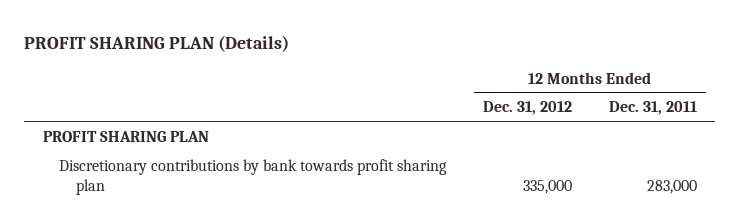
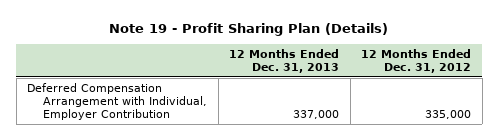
- PROFIT SHARING PLAN (Details)
+ Note 19 - Profit Sharing Plan (Details)
- | 12 Months Ended Dec. 31, 2012 | 12 Months Ended Dec. 31, 2011
+ | 12 Months Ended Dec. 31, 2013 | 12 Months Ended Dec. 31, 2012
- PROFIT SHARING PLAN
- Discretionary contributions by bank towards profit sharing plan | 335,000 | 283,000
+ Deferred Compensation Arrangement with Individual, Employer Contribution | 337,000 | 335,000

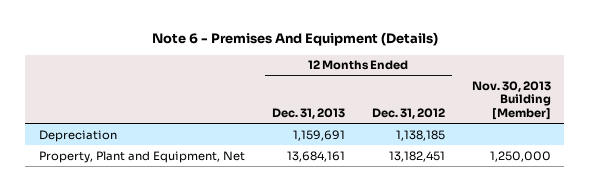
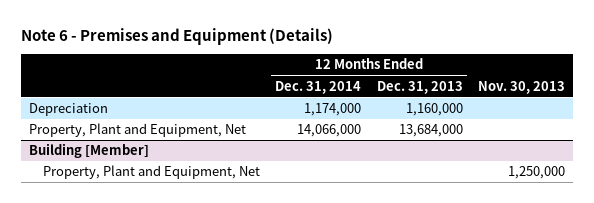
- Note 6 - Premises And Equipment (Details)
+ Note 6 - Premises and Equipment (Details)
- | 12 Months Ended Dec. 31, 2013 | 12 Months Ended Dec. 31, 2012 | Nov. 30, 2013 Building [Member]
+ | 12 Months Ended Dec. 31, 2014 | 12 Months Ended Dec. 31, 2013 | Nov. 30, 2013
- Depreciation | 1,159,691 | 1,138,185 |
- Property, Plant and Equipment, Net | 13,684,161 | 13,182,451 | 1,250,000
+ Depreciation | 1,174,000 | 1,160,000 |
+ Property, Plant and Equipment, Net | 14,066,000 | 13,684,000 |
+ Building [Member]
+ Property, Plant and Equipment, Net | | | 1,250,000

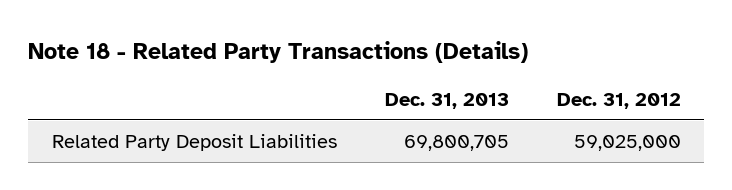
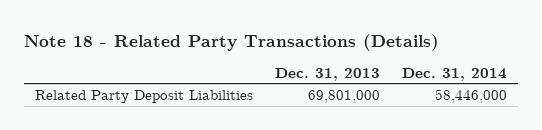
- | Dec. 31, 2013 | Dec. 31, 2012
+ | Dec. 31, 2013 | Dec. 31, 2014
- Related Party Deposit Liabilities | 69,800,705 | 59,025,000
+ Related Party Deposit Liabilities | 69,801,000 | 58,446,000

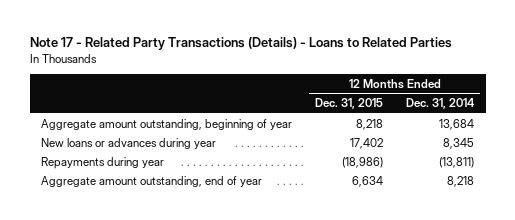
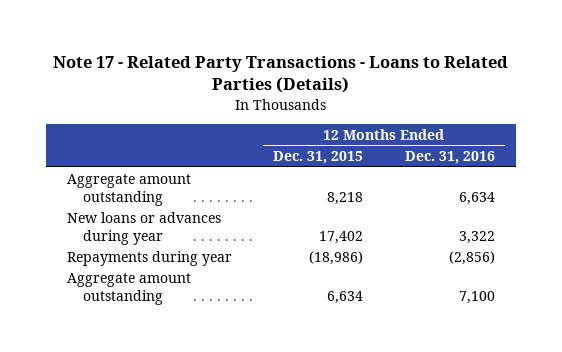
- Note 17 - Related Party Transactions (Details) - Loans to Related Parties
+ Note 17 - Related Party Transactions - Loans to Related Parties (Details)
- | 12 Months Ended Dec. 31, 2015 | 12 Months Ended Dec. 31, 2014
+ | 12 Months Ended Dec. 31, 2015 | 12 Months Ended Dec. 31, 2016
- Aggregate amount outstanding, beginning of year | 8,218 | 13,684
+ Aggregate amount outstanding | 8,218 | 6,634
- Aggregate amount outstanding, end of year | 6,634 | 8,218
+ Aggregate amount outstanding | 6,634 | 7,100

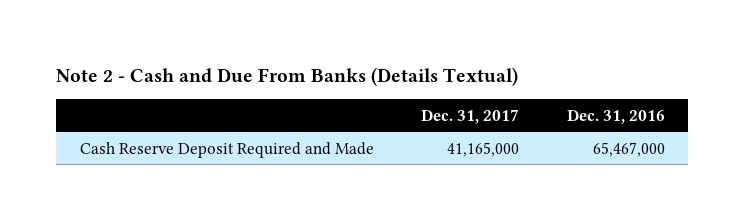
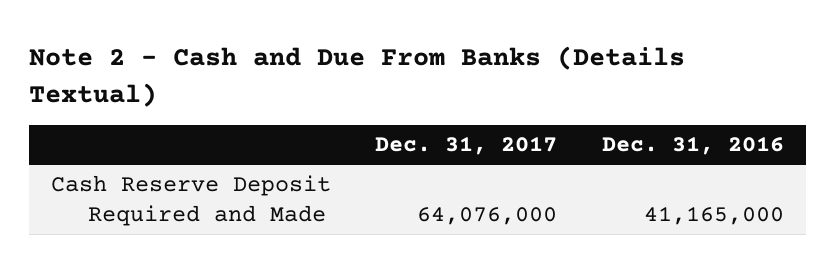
- Cash Reserve Deposit Required and Made | 41,165,000 | 65,467,000
+ Cash Reserve Deposit Required and Made | 64,076,000 | 41,165,000

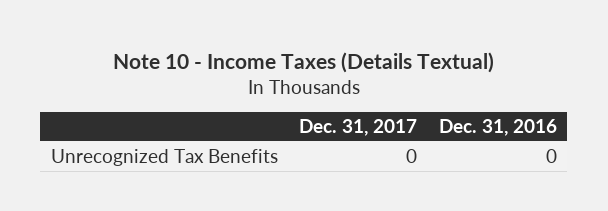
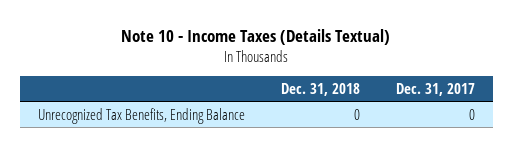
- | Dec. 31, 2017 | Dec. 31, 2016
+ | Dec. 31, 2018 | Dec. 31, 2017
- Unrecognized Tax Benefits | 0 | 0
+ Unrecognized Tax Benefits, Ending Balance | 0 | 0

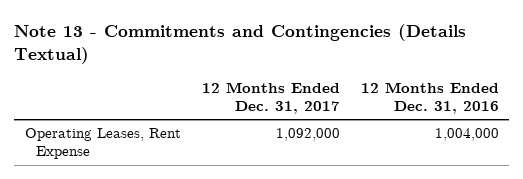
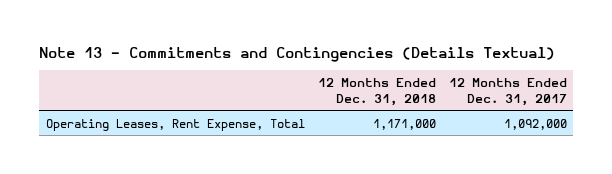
- | 12 Months Ended Dec. 31, 2017 | 12 Months Ended Dec. 31, 2016
+ | 12 Months Ended Dec. 31, 2018 | 12 Months Ended Dec. 31, 2017
- Operating Leases, Rent Expense | 1,092,000 | 1,004,000
+ Operating Leases, Rent Expense, Total | 1,171,000 | 1,092,000

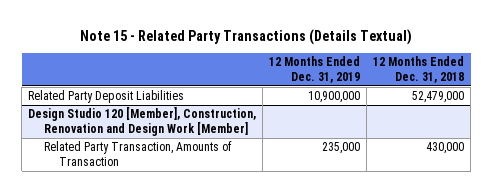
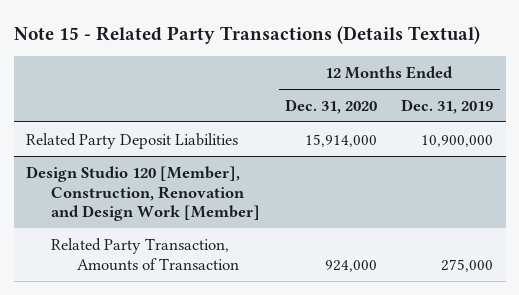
- | 12 Months Ended Dec. 31, 2019 | 12 Months Ended Dec. 31, 2018
+ | 12 Months Ended Dec. 31, 2020 | 12 Months Ended Dec. 31, 2019
@ Design Studio 120 [Member], Construction, Renovation and Design Work [Member]
- Related Party Transaction, Amounts of Transaction | 235,000 | 430,000
+ Related Party Transaction, Amounts of Transaction | 924,000 | 275,000

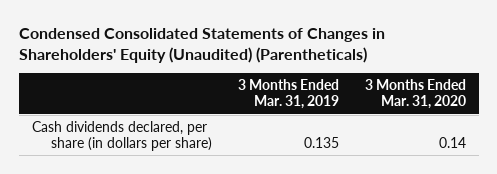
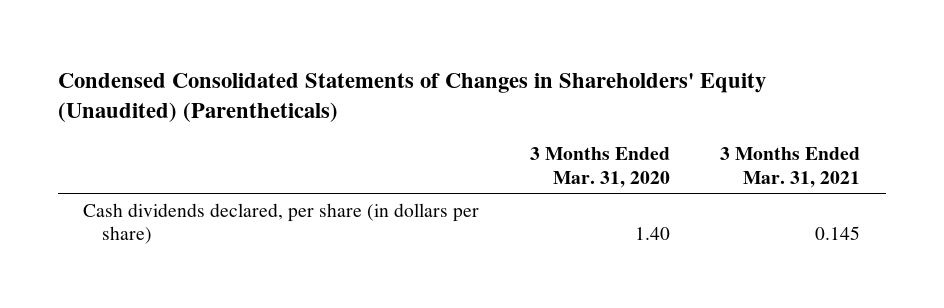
- | 3 Months Ended Mar. 31, 2019 | 3 Months Ended Mar. 31, 2020
+ | 3 Months Ended Mar. 31, 2020 | 3 Months Ended Mar. 31, 2021
- Cash dividends declared, per share (in dollars per share) | 0.135 | 0.14
+ Cash dividends declared, per share (in dollars per share) | 1.40 | 0.145

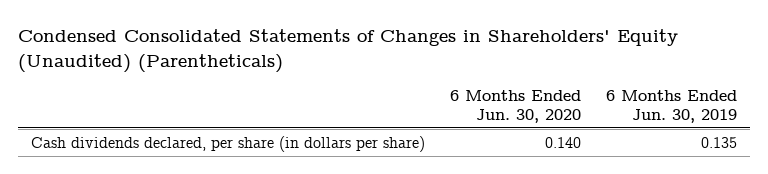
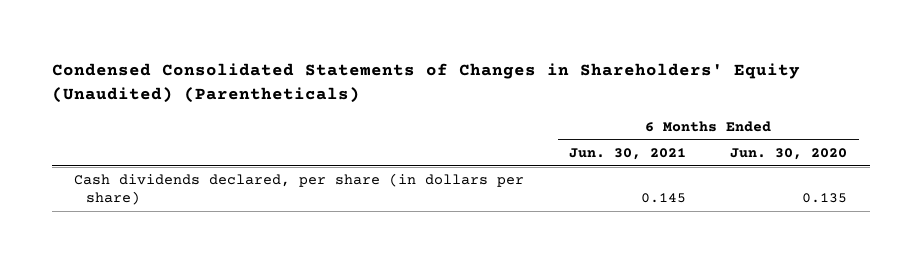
- | 6 Months Ended Jun. 30, 2020 | 6 Months Ended Jun. 30, 2019
+ | 6 Months Ended Jun. 30, 2021 | 6 Months Ended Jun. 30, 2020
- Cash dividends declared, per share (in dollars per share) | 0.140 | 0.135
+ Cash dividends declared, per share (in dollars per share) | 0.145 | 0.135

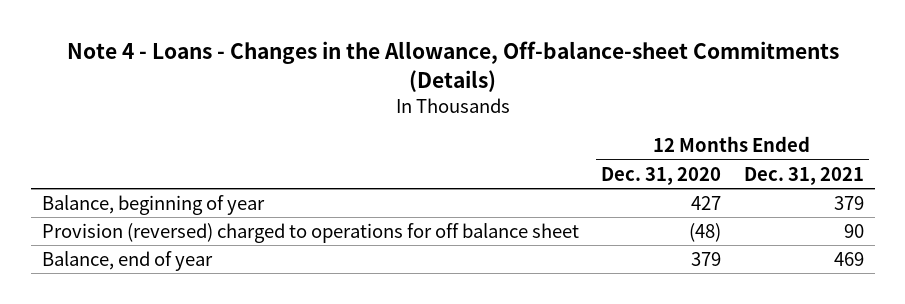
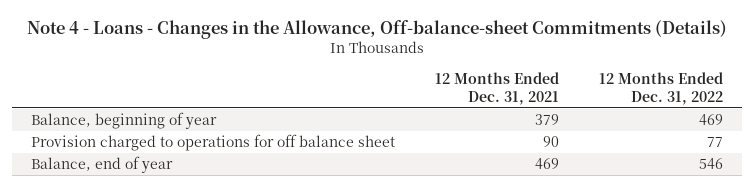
- | 12 Months Ended Dec. 31, 2020 | 12 Months Ended Dec. 31, 2021
+ | 12 Months Ended Dec. 31, 2021 | 12 Months Ended Dec. 31, 2022
- Provision (reversed) charged to operations for off balance sheet | (48) | 90
+ Provision charged to operations for off balance sheet | 90 | 77

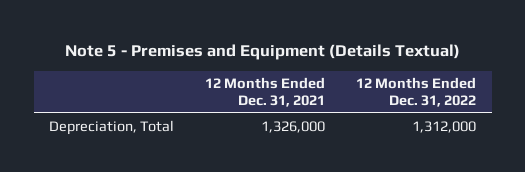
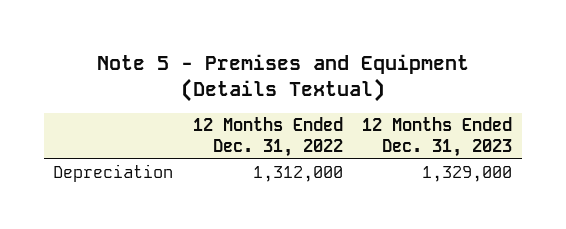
- | 12 Months Ended Dec. 31, 2021 | 12 Months Ended Dec. 31, 2022
+ | 12 Months Ended Dec. 31, 2022 | 12 Months Ended Dec. 31, 2023
- Depreciation, Total | 1,326,000 | 1,312,000
+ Depreciation | 1,312,000 | 1,329,000

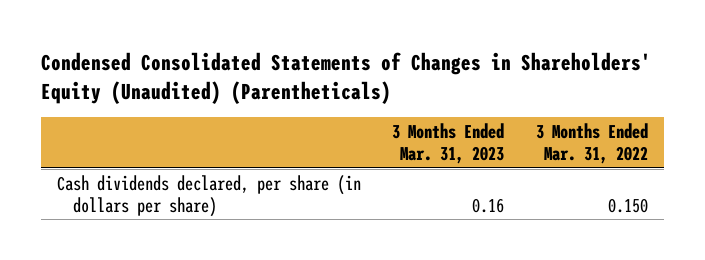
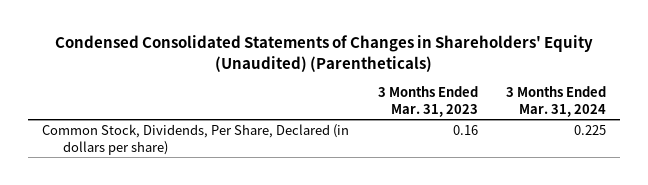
- | 3 Months Ended Mar. 31, 2023 | 3 Months Ended Mar. 31, 2022
+ | 3 Months Ended Mar. 31, 2023 | 3 Months Ended Mar. 31, 2024
- Cash dividends declared, per share (in dollars per share) | 0.16 | 0.150
+ Common Stock, Dividends, Per Share, Declared (in dollars per share) | 0.16 | 0.225

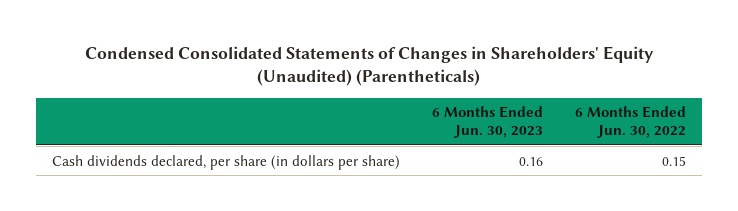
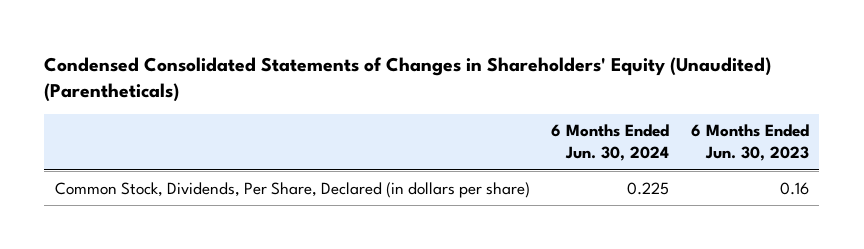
- | 6 Months Ended Jun. 30, 2023 | 6 Months Ended Jun. 30, 2022
+ | 6 Months Ended Jun. 30, 2024 | 6 Months Ended Jun. 30, 2023
- Cash dividends declared, per share (in dollars per share) | 0.16 | 0.15
+ Common Stock, Dividends, Per Share, Declared (in dollars per share) | 0.225 | 0.16

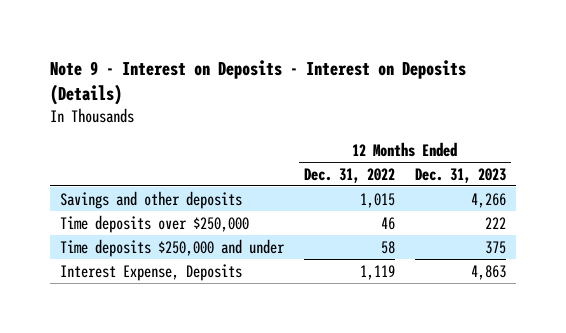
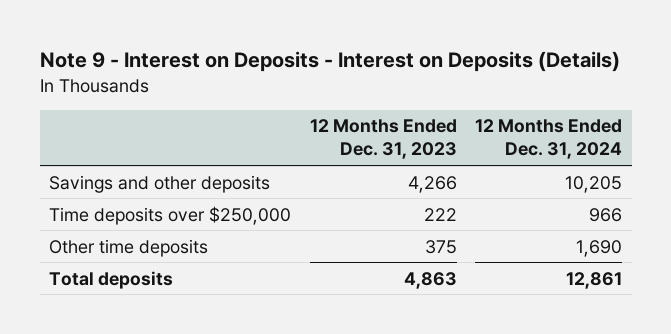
- | 12 Months Ended Dec. 31, 2022 | 12 Months Ended Dec. 31, 2023
+ | 12 Months Ended Dec. 31, 2023 | 12 Months Ended Dec. 31, 2024
- Time deposits $250,000 and under | 58 | 375
- Interest Expense, Deposits | 1,119 | 4,863
+ Other time deposits | 375 | 1,690
+ Total deposits | 4,863 | 12,861

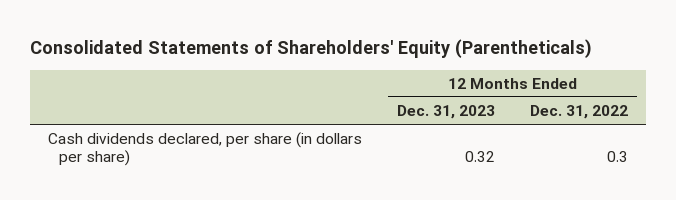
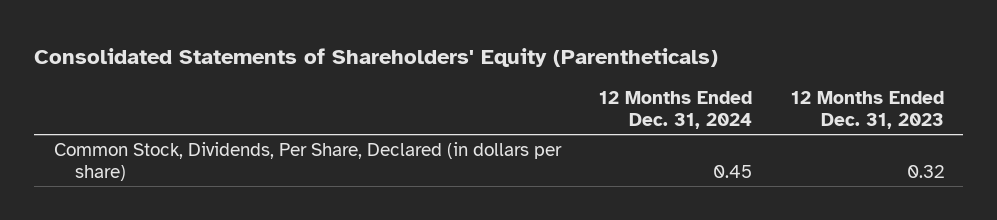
- | 12 Months Ended Dec. 31, 2023 | 12 Months Ended Dec. 31, 2022
+ | 12 Months Ended Dec. 31, 2024 | 12 Months Ended Dec. 31, 2023
- Cash dividends declared, per share (in dollars per share) | 0.32 | 0.3
+ Common Stock, Dividends, Per Share, Declared (in dollars per share) | 0.45 | 0.32

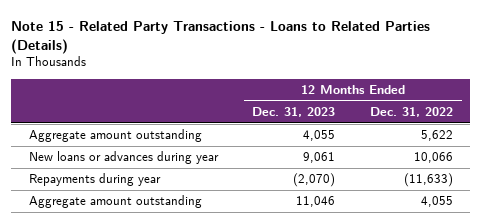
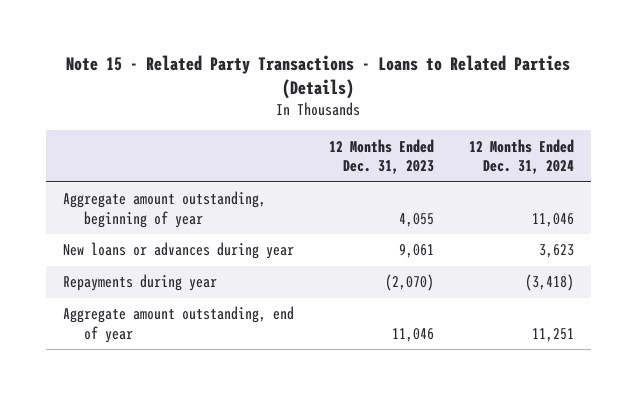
- | 12 Months Ended Dec. 31, 2023 | 12 Months Ended Dec. 31, 2022
+ | 12 Months Ended Dec. 31, 2023 | 12 Months Ended Dec. 31, 2024
- Aggregate amount outstanding | 4,055 | 5,622
+ Aggregate amount outstanding, beginning of year | 4,055 | 11,046
- Aggregate amount outstanding | 11,046 | 4,055
+ Aggregate amount outstanding, end of year | 11,046 | 11,251

